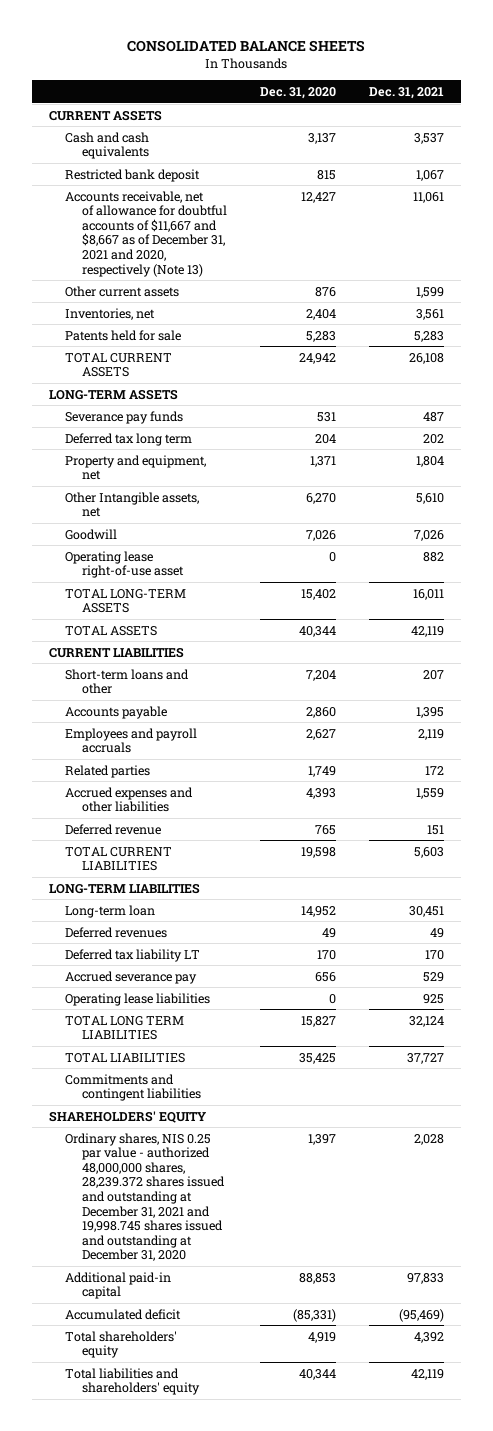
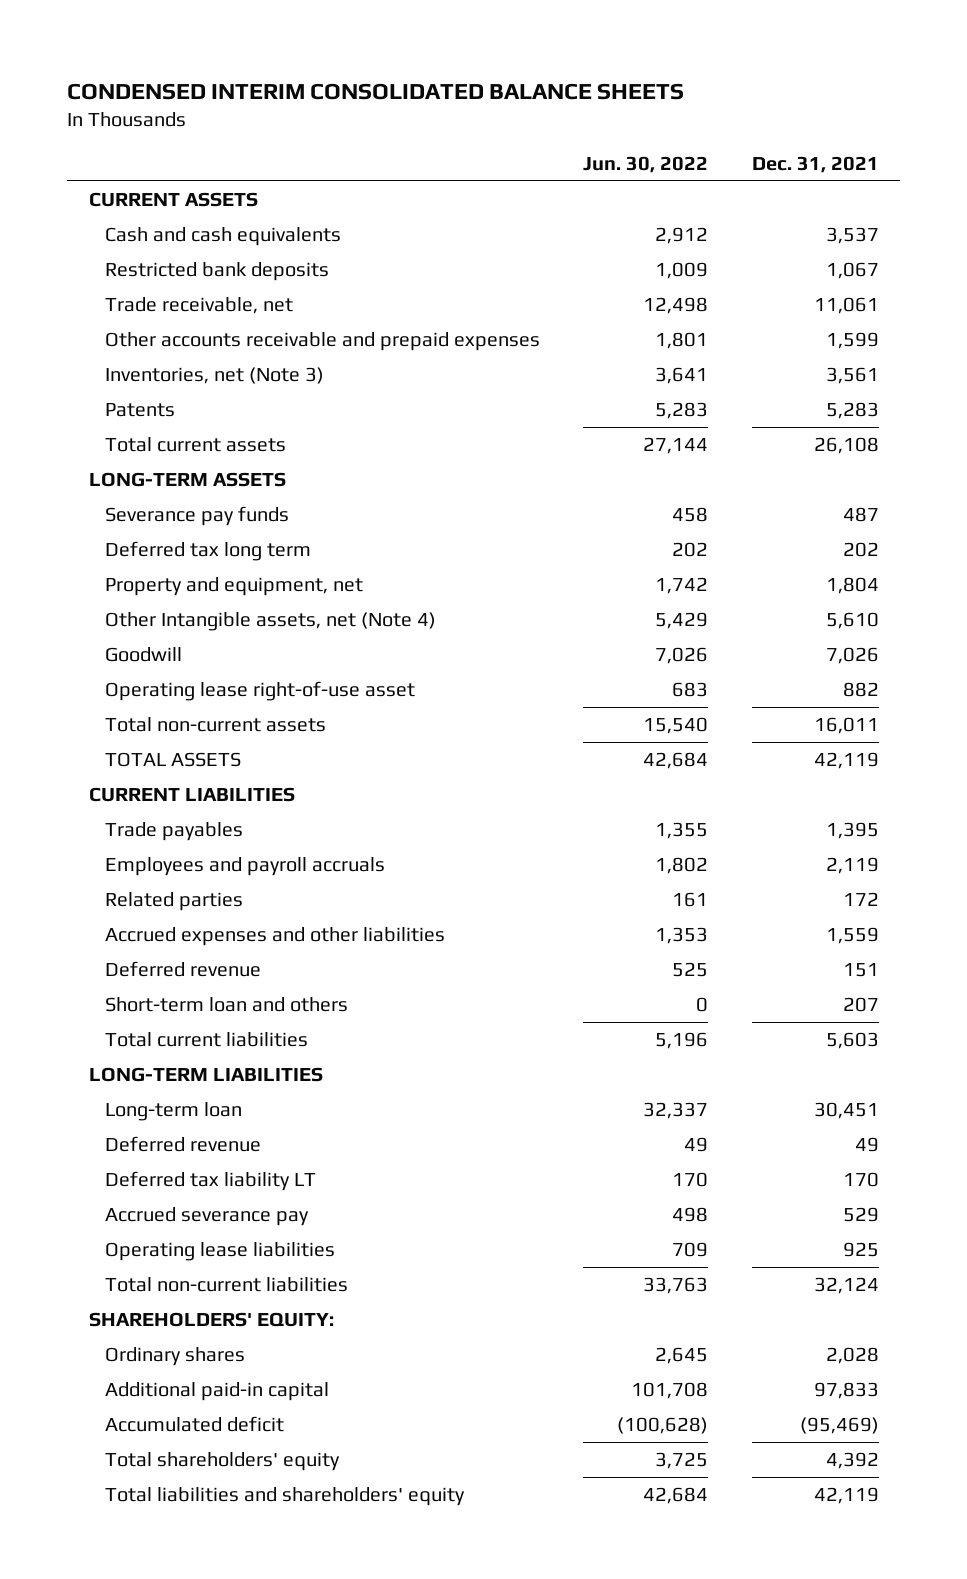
- CONSOLIDATED BALANCE SHEETS
+ CONDENSED INTERIM CONSOLIDATED BALANCE SHEETS
- | Dec. 31, 2020 | Dec. 31, 2021
+ | Jun. 30, 2022 | Dec. 31, 2021
- Restricted bank deposit | 815 | 1,067
- Accounts receivable, net of allowance for doubtful accounts of $11,667 and $8,667 as of December 31, 2021 and 2020, respectively (Note 13) | 12,427 | 11,061
- Other current assets | 876 | 1,599
- Inventories, net | 2,404 | 3,561
- Patents held for sale | 5,283 | 5,283
- TOTAL CURRENT ASSETS | 24,942 | 26,108
+ Restricted bank deposits | 1,009 | 1,067
+ Trade receivable, net | 12,498 | 11,061
+ Other accounts receivable and prepaid expenses | 1,801 | 1,599
+ Inventories, net (Note 3) | 3,641 | 3,561
+ Patents | 5,283 | 5,283
+ Total current assets | 27,144 | 26,108
- Other Intangible assets, net | 6,270 | 5,610
+ Other Intangible assets, net (Note 4) | 5,429 | 5,610
- TOTAL LONG-TERM ASSETS | 15,402 | 16,011
+ Total non-current assets | 15,540 | 16,011
- Short-term loans and other | 7,204 | 207
- Accounts payable | 2,860 | 1,395
+ Trade payables | 1,355 | 1,395
- TOTAL CURRENT LIABILITIES | 19,598 | 5,603
+ Short-term loan and others | 0 | 207
+ Total current liabilities | 5,196 | 5,603
- Deferred revenues | 49 | 49
+ Deferred revenue | 49 | 49
- TOTAL LONG TERM LIABILITIES | 15,827 | 32,124
- TOTAL LIABILITIES | 35,425 | 37,727
- Commitments and contingent liabilities
- SHAREHOLDERS' EQUITY
- Ordinary shares, NIS 0.25 par value - authorized 48,000,000 shares, 28,239.372 shares issued and outstanding at December 31, 2021 and 19,998.745 shares issued and outstanding at December 31, 2020 | 1,397 | 2,028
+ Total non-current liabilities | 33,763 | 32,124
+ SHAREHOLDERS' EQUITY:
+ Ordinary shares | 2,645 | 2,028

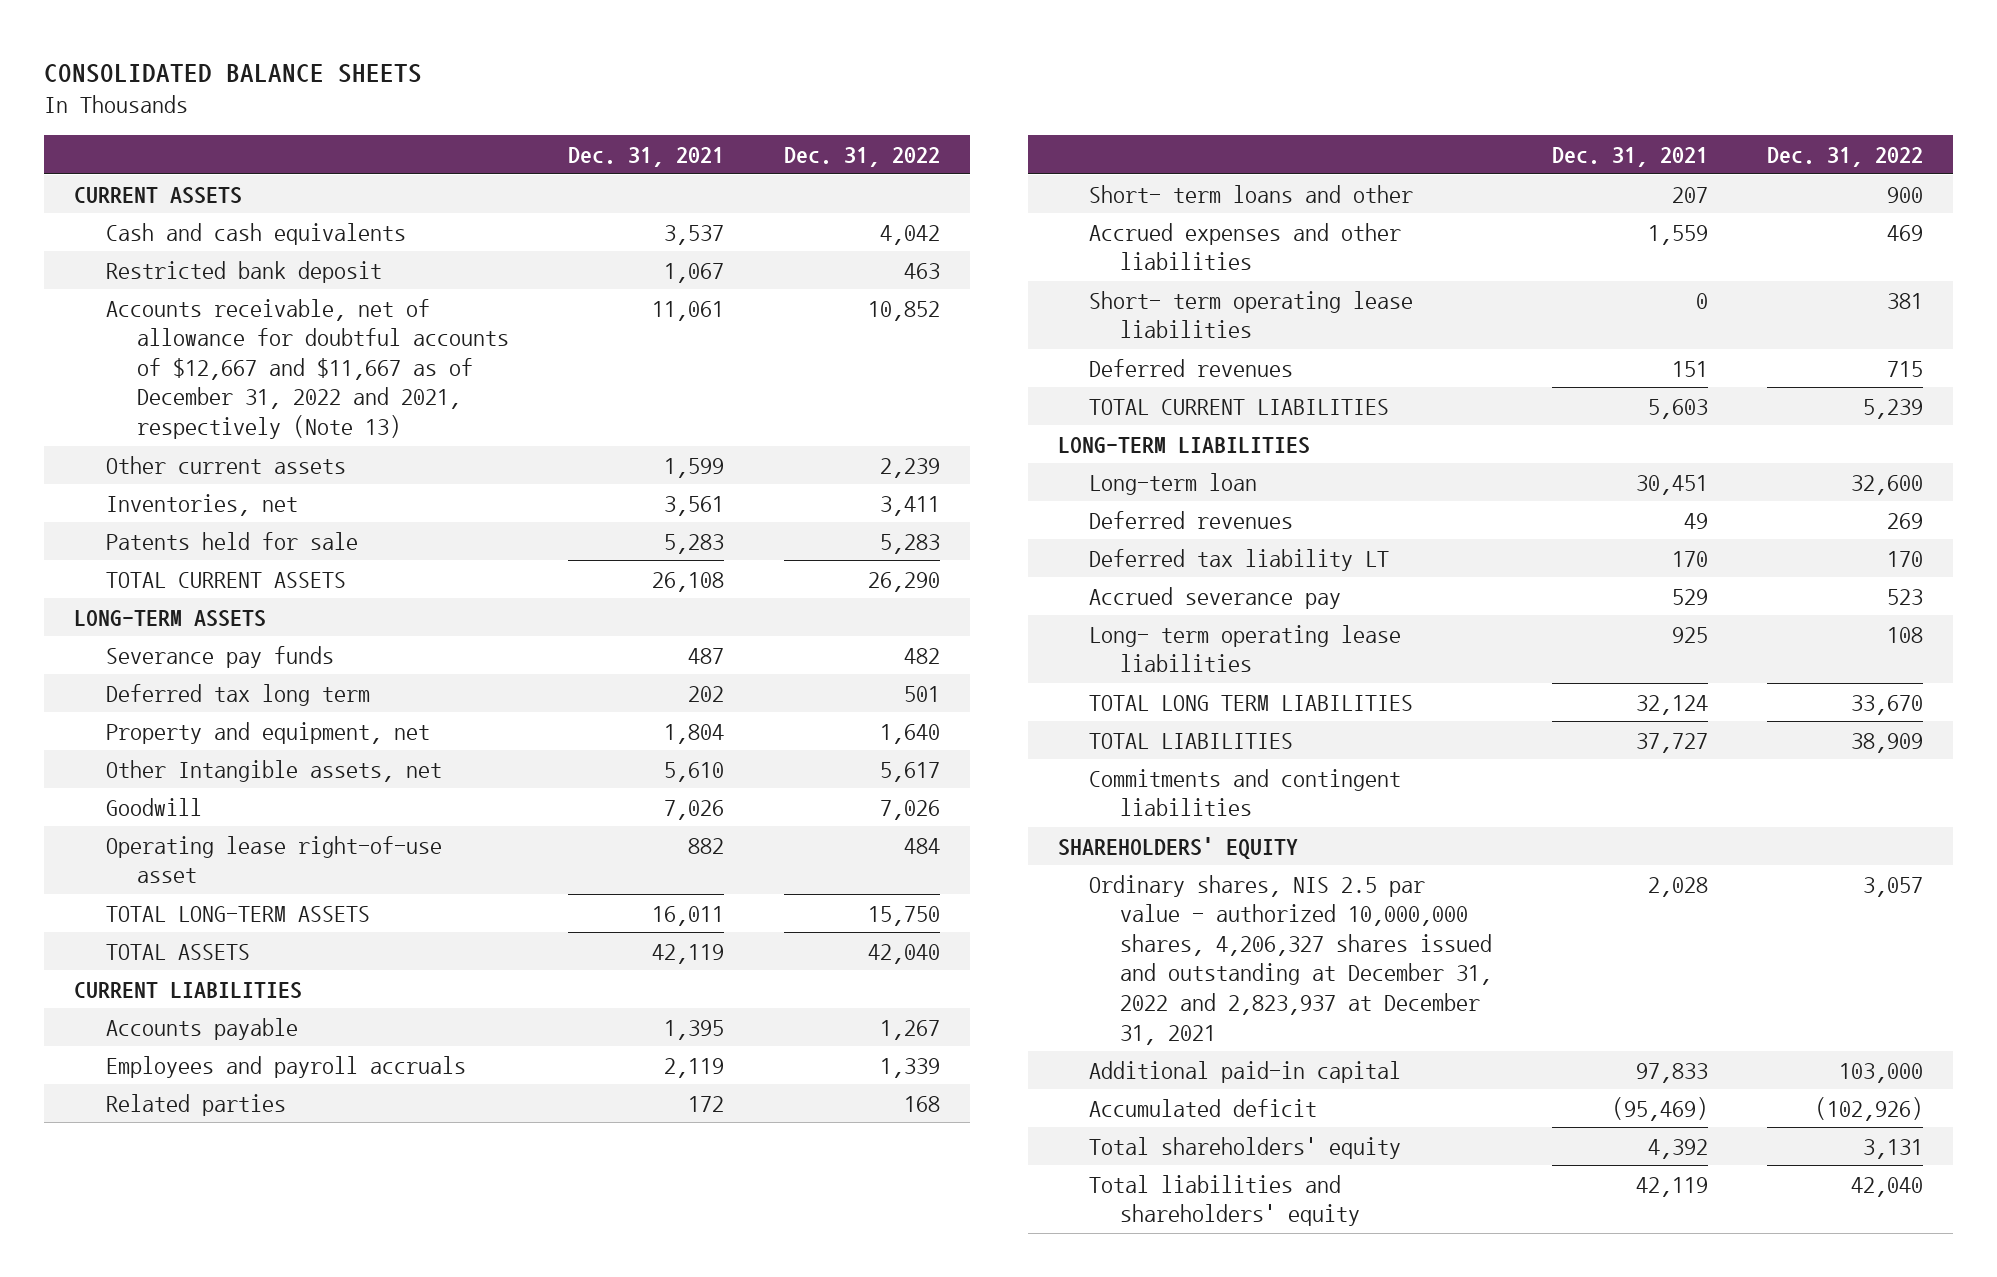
- CONDENSED INTERIM CONSOLIDATED BALANCE SHEETS
+ CONSOLIDATED BALANCE SHEETS
- | Jun. 30, 2022 | Dec. 31, 2021
+ | Dec. 31, 2021 | Dec. 31, 2022
- Restricted bank deposits | 1,009 | 1,067
- Trade receivable, net | 12,498 | 11,061
- Other accounts receivable and prepaid expenses | 1,801 | 1,599
- Inventories, net (Note 3) | 3,641 | 3,561
- Patents | 5,283 | 5,283
- Total current assets | 27,144 | 26,108
+ Restricted bank deposit | 1,067 | 463
+ Accounts receivable, net of allowance for doubtful accounts of $12,667 and $11,667 as of December 31, 2022 and 2021, respectively (Note 13) | 11,061 | 10,852
+ Other current assets | 1,599 | 2,239
+ Inventories, net | 3,561 | 3,411
+ Patents held for sale | 5,283 | 5,283
+ TOTAL CURRENT ASSETS | 26,108 | 26,290
- Other Intangible assets, net (Note 4) | 5,429 | 5,610
+ Other Intangible assets, net | 5,610 | 5,617
- Total non-current assets | 15,540 | 16,011
+ TOTAL LONG-TERM ASSETS | 16,011 | 15,750
- Trade payables | 1,355 | 1,395
+ Accounts payable | 1,395 | 1,267
+ Short- term loans and other | 207 | 900
- Deferred revenue | 525 | 151
- Short-term loan and others | 0 | 207
- Total current liabilities | 5,196 | 5,603
+ Short- term operating lease liabilities | 0 | 381
+ Deferred revenues | 151 | 715
+ TOTAL CURRENT LIABILITIES | 5,603 | 5,239
- Deferred revenue | 49 | 49
+ Deferred revenues | 49 | 269
- Operating lease liabilities | 709 | 925
- Total non-current liabilities | 33,763 | 32,124
- SHAREHOLDERS' EQUITY:
- Ordinary shares | 2,645 | 2,028
+ Long- term operating lease liabilities | 925 | 108
+ TOTAL LONG TERM LIABILITIES | 32,124 | 33,670
+ TOTAL LIABILITIES | 37,727 | 38,909
+ Commitments and contingent liabilities
+ SHAREHOLDERS' EQUITY
+ Ordinary shares, NIS 2.5 par value - authorized 10,000,000 shares, 4,206,327 shares issued and outstanding at December 31, 2022 and 2,823,937 at December 31, 2021 | 2,028 | 3,057

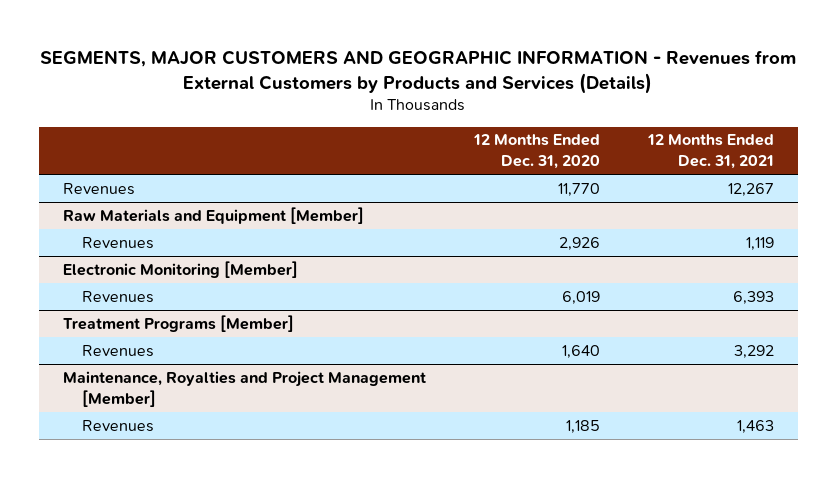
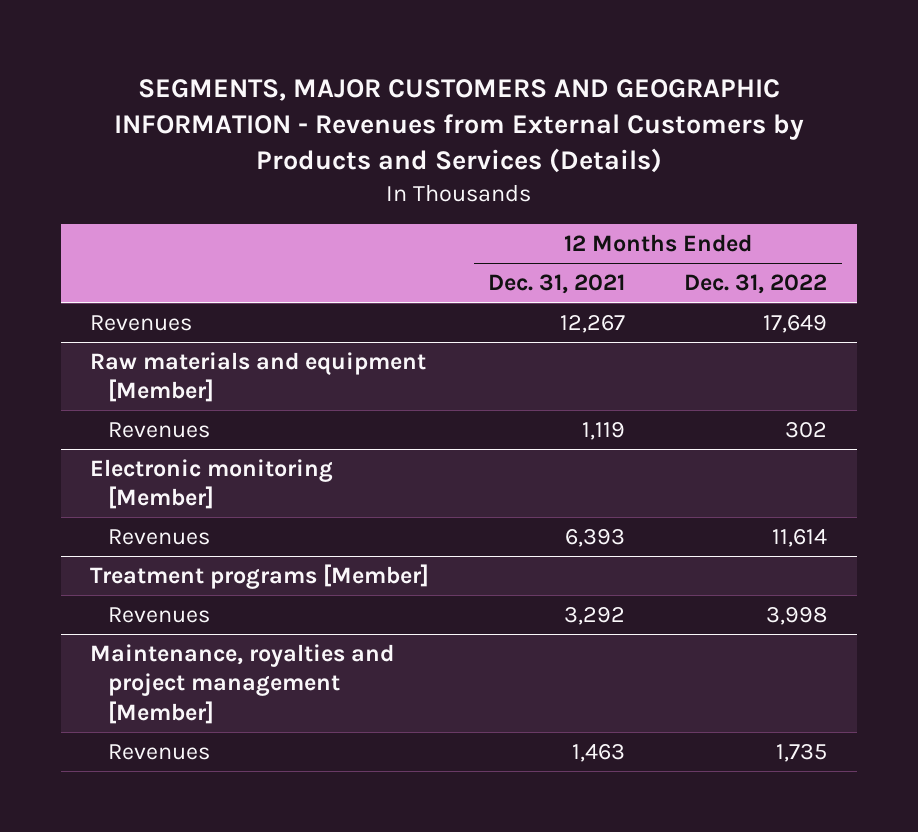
- | 12 Months Ended Dec. 31, 2020 | 12 Months Ended Dec. 31, 2021
+ | 12 Months Ended Dec. 31, 2021 | 12 Months Ended Dec. 31, 2022
- Raw Materials and Equipment [Member]
+ Raw materials and equipment [Member]
- Electronic Monitoring [Member]
+ Electronic monitoring [Member]
- Treatment Programs [Member]
+ Treatment programs [Member]
- Maintenance, Royalties and Project Management [Member]
+ Maintenance, royalties and project management [Member]

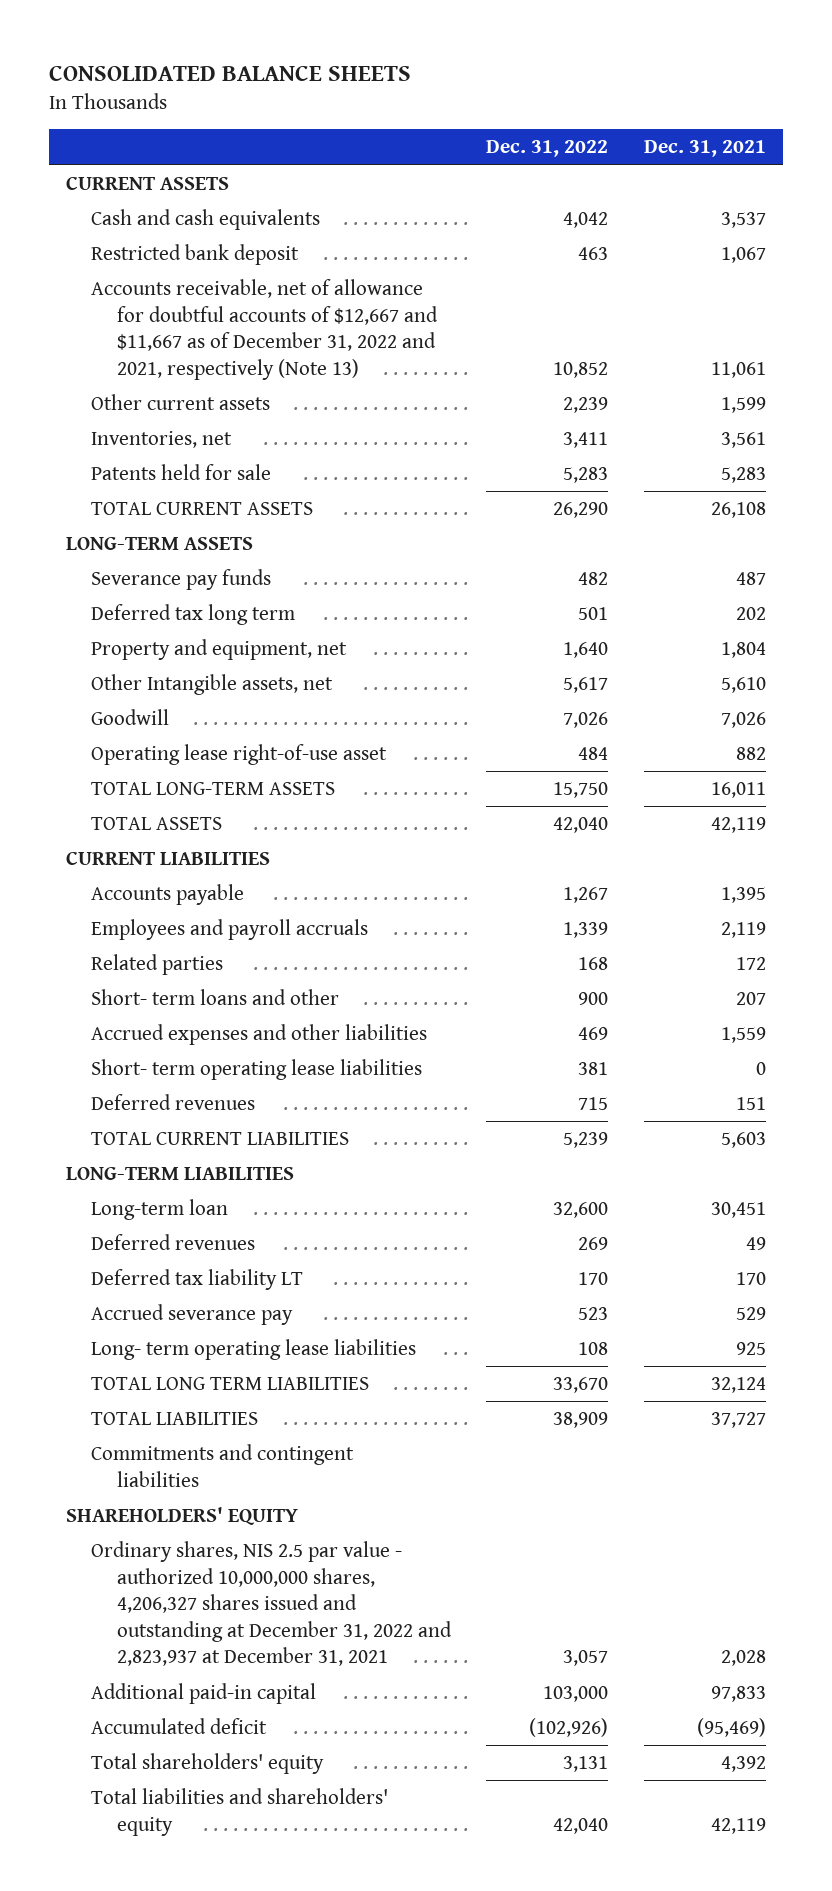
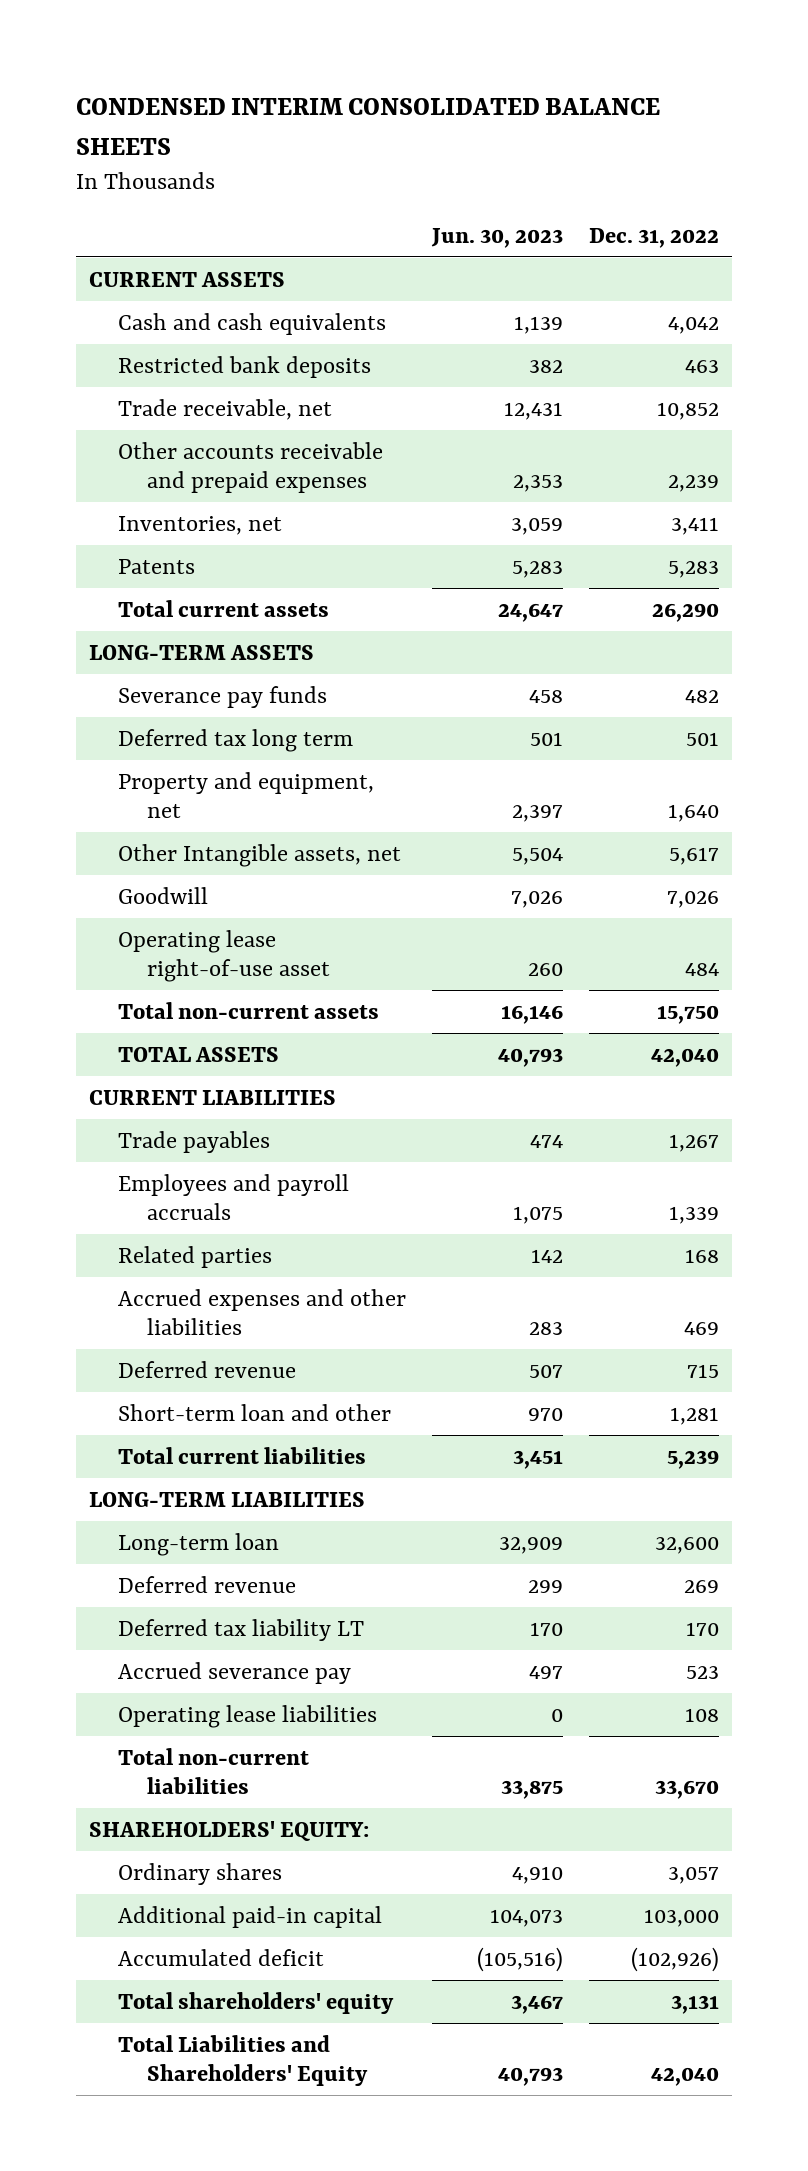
- CONSOLIDATED BALANCE SHEETS
+ CONDENSED INTERIM CONSOLIDATED BALANCE SHEETS
- | Dec. 31, 2022 | Dec. 31, 2021
+ | Jun. 30, 2023 | Dec. 31, 2022
- Restricted bank deposit | 463 | 1,067
- Accounts receivable, net of allowance for doubtful accounts of $12,667 and $11,667 as of December 31, 2022 and 2021, respectively (Note 13) | 10,852 | 11,061
- Other current assets | 2,239 | 1,599
+ Restricted bank deposits | 382 | 463
+ Trade receivable, net | 12,431 | 10,852
+ Other accounts receivable and prepaid expenses | 2,353 | 2,239
- Patents held for sale | 5,283 | 5,283
- TOTAL CURRENT ASSETS | 26,290 | 26,108
+ Patents | 5,283 | 5,283
+ Total current assets | 24,647 | 26,290
- TOTAL LONG-TERM ASSETS | 15,750 | 16,011
+ Total non-current assets | 16,146 | 15,750
- Accounts payable | 1,267 | 1,395
+ Trade payables | 474 | 1,267
- Short- term loans and other | 900 | 207
- Short- term operating lease liabilities | 381 | 0
- Deferred revenues | 715 | 151
- TOTAL CURRENT LIABILITIES | 5,239 | 5,603
+ Deferred revenue | 507 | 715
+ Short-term loan and other | 970 | 1,281
+ Total current liabilities | 3,451 | 5,239
- Deferred revenues | 269 | 49
+ Deferred revenue | 299 | 269
- Long- term operating lease liabilities | 108 | 925
- TOTAL LONG TERM LIABILITIES | 33,670 | 32,124
- TOTAL LIABILITIES | 38,909 | 37,727
- Commitments and contingent liabilities
- SHAREHOLDERS' EQUITY
- Ordinary shares, NIS 2.5 par value - authorized 10,000,000 shares, 4,206,327 shares issued and outstanding at December 31, 2022 and 2,823,937 at December 31, 2021 | 3,057 | 2,028
+ Operating lease liabilities | 0 | 108
+ Total non-current liabilities | 33,875 | 33,670
+ SHAREHOLDERS' EQUITY:
+ Ordinary shares | 4,910 | 3,057
- Total liabilities and shareholders' equity | 42,040 | 42,119
+ Total Liabilities and Shareholders' Equity | 40,793 | 42,040

